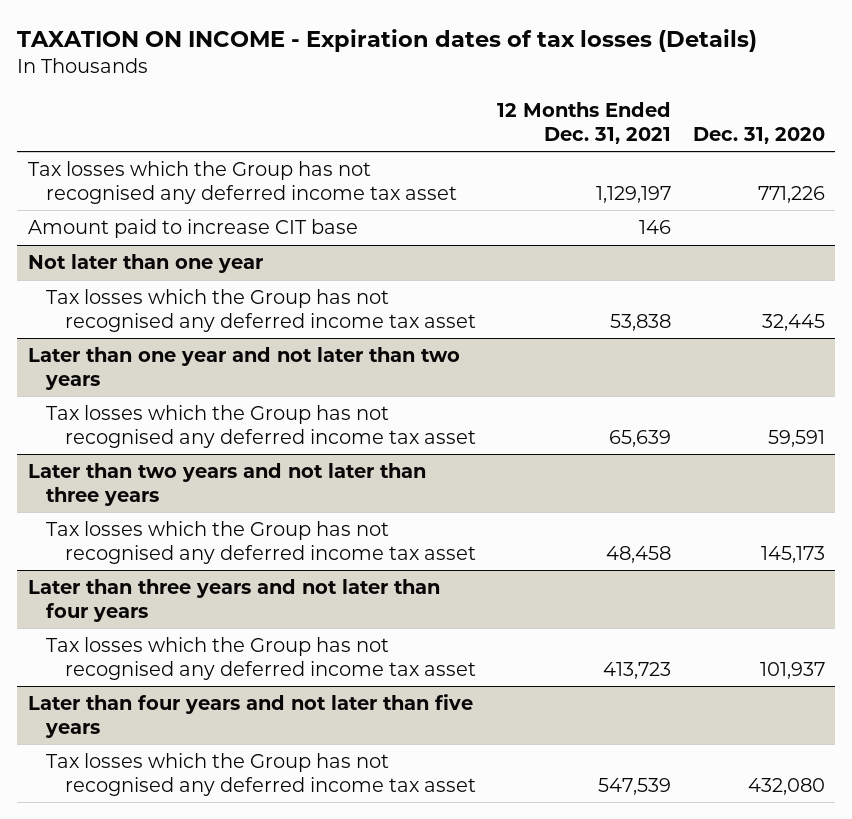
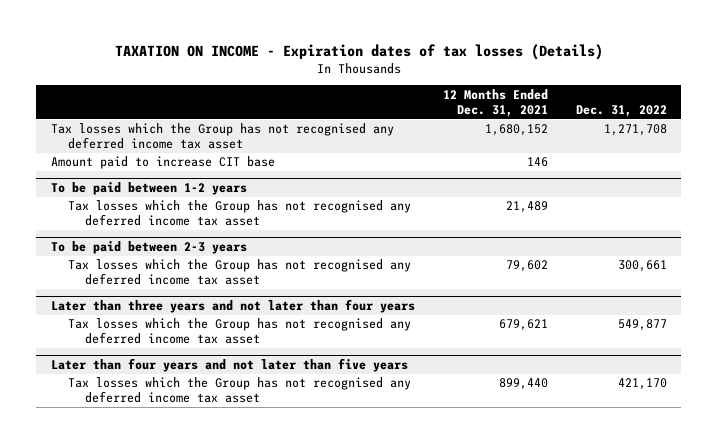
- | 12 Months Ended Dec. 31, 2021 | Dec. 31, 2020
+ | 12 Months Ended Dec. 31, 2021 | Dec. 31, 2022
- Tax losses which the Group has not recognised any deferred income tax asset | 1,129,197 | 771,226
+ Tax losses which the Group has not recognised any deferred income tax asset | 1,680,152 | 1,271,708
- Not later than one year
- Tax losses which the Group has not recognised any deferred income tax asset | 53,838 | 32,445
- Later than one year and not later than two years
- Tax losses which the Group has not recognised any deferred income tax asset | 65,639 | 59,591
- Later than two years and not later than three years
- Tax losses which the Group has not recognised any deferred income tax asset | 48,458 | 145,173
+ To be paid between 1-2 years
+ Tax losses which the Group has not recognised any deferred income tax asset | 21,489 |
+ To be paid between 2-3 years
+ Tax losses which the Group has not recognised any deferred income tax asset | 79,602 | 300,661
@ Later than three years and not later than four years
- Tax losses which the Group has not recognised any deferred income tax asset | 413,723 | 101,937
+ Tax losses which the Group has not recognised any deferred income tax asset | 679,621 | 549,877
@ Later than four years and not later than five years
- Tax losses which the Group has not recognised any deferred income tax asset | 547,539 | 432,080
+ Tax losses which the Group has not recognised any deferred income tax asset | 899,440 | 421,170

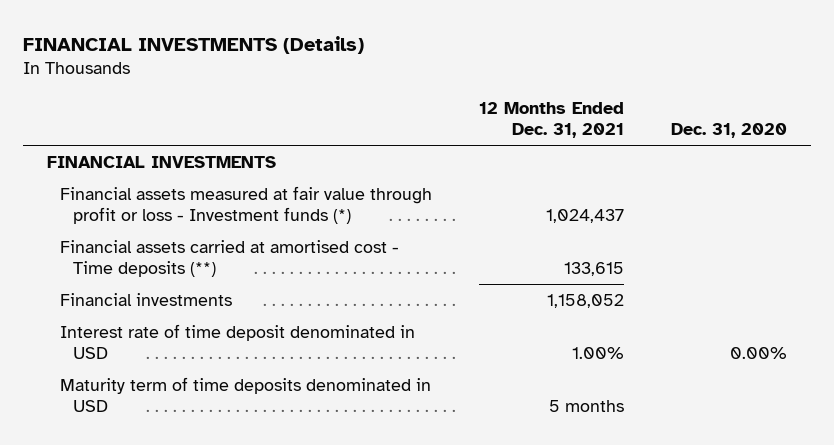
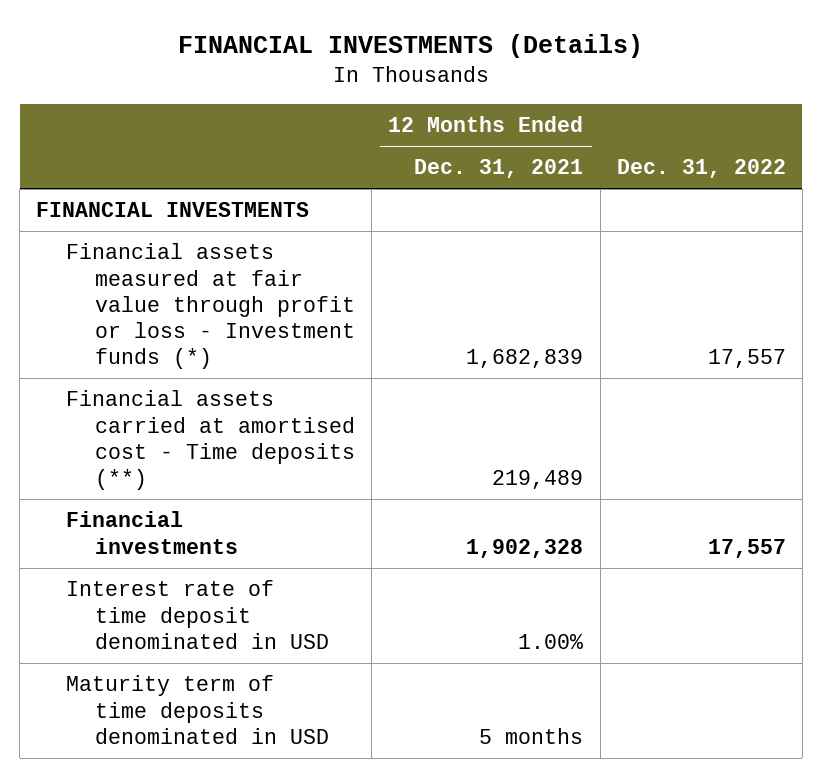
- | 12 Months Ended Dec. 31, 2021 | Dec. 31, 2020
+ | 12 Months Ended Dec. 31, 2021 | Dec. 31, 2022
- Financial assets measured at fair value through profit or loss - Investment funds (*) | 1,024,437 |
- Financial assets carried at amortised cost - Time deposits (**) | 133,615 |
- Financial investments | 1,158,052 |
+ Financial assets measured at fair value through profit or loss - Investment funds (*) | 1,682,839 | 17,557
+ Financial assets carried at amortised cost - Time deposits (**) | 219,489 |
+ Financial investments | 1,902,328 | 17,557

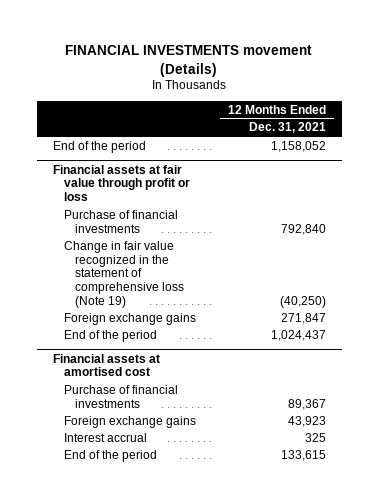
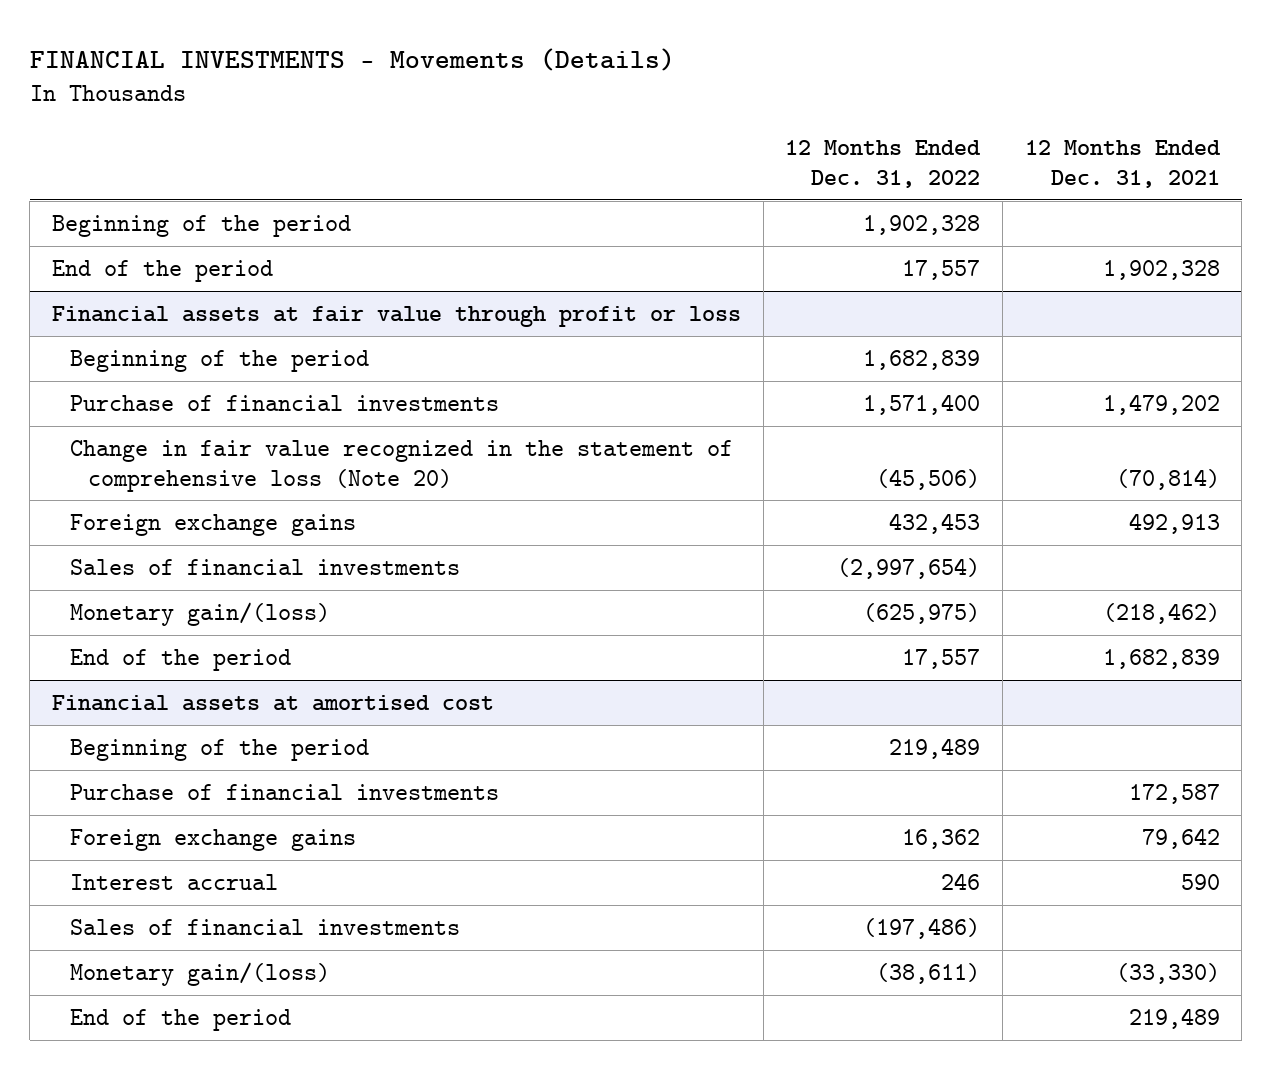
- FINANCIAL INVESTMENTS movement (Details)
+ FINANCIAL INVESTMENTS - Movements (Details)
- | 12 Months Ended Dec. 31, 2021
+ | 12 Months Ended Dec. 31, 2022 | 12 Months Ended Dec. 31, 2021
- End of the period | 1,158,052
+ Beginning of the period | 1,902,328 |
+ End of the period | 17,557 | 1,902,328
@ Financial assets at fair value through profit or loss
- Purchase of financial investments | 792,840
- Change in fair value recognized in the statement of comprehensive loss (Note 19) | (40,250)
- Foreign exchange gains | 271,847
- End of the period | 1,024,437
+ Beginning of the period | 1,682,839 |
+ Purchase of financial investments | 1,571,400 | 1,479,202
+ Change in fair value recognized in the statement of comprehensive loss (Note 20) | (45,506) | (70,814)
+ Foreign exchange gains | 432,453 | 492,913
+ Sales of financial investments | (2,997,654) |
+ Monetary gain/(loss) | (625,975) | (218,462)
+ End of the period | 17,557 | 1,682,839
@ Financial assets at amortised cost
- Purchase of financial investments | 89,367
- Foreign exchange gains | 43,923
- Interest accrual | 325
- End of the period | 133,615
+ Beginning of the period | 219,489 |
+ Purchase of financial investments | | 172,587
+ Foreign exchange gains | 16,362 | 79,642
+ Interest accrual | 246 | 590
+ Sales of financial investments | (197,486) |
+ Monetary gain/(loss) | (38,611) | (33,330)
+ End of the period | | 219,489

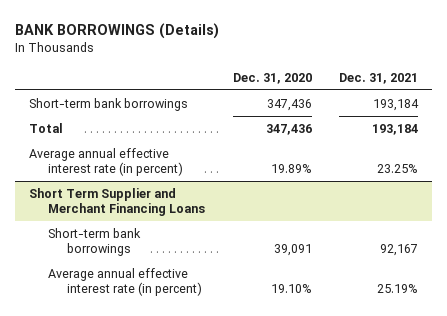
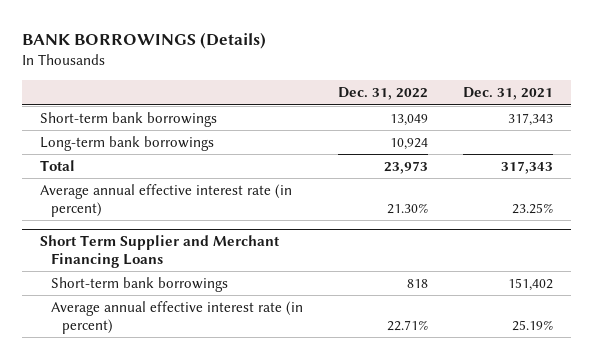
- | Dec. 31, 2020 | Dec. 31, 2021
+ | Dec. 31, 2022 | Dec. 31, 2021
- Short-term bank borrowings | 347,436 | 193,184
- Total | 347,436 | 193,184
+ Short-term bank borrowings | 13,049 | 317,343
+ Long-term bank borrowings | 10,924 |
+ Total | 23,973 | 317,343
@ Short Term Supplier and Merchant Financing Loans
- Short-term bank borrowings | 39,091 | 92,167
+ Short-term bank borrowings | 818 | 151,402

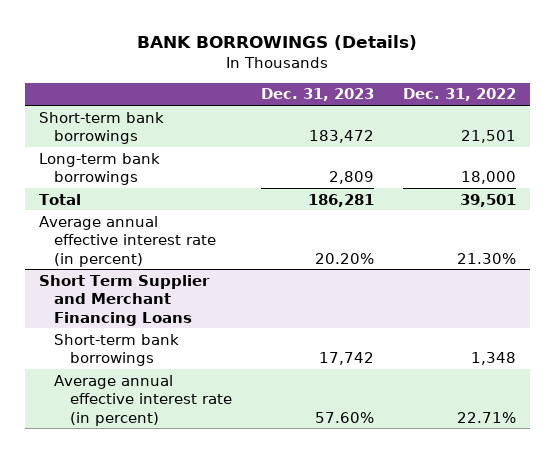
- | Dec. 31, 2022 | Dec. 31, 2021
+ | Dec. 31, 2023 | Dec. 31, 2022
- Short-term bank borrowings | 13,049 | 317,343
- Long-term bank borrowings | 10,924 |
- Total | 23,973 | 317,343
+ Short-term bank borrowings | 183,472 | 21,501
+ Long-term bank borrowings | 2,809 | 18,000
+ Total | 186,281 | 39,501
@ Short Term Supplier and Merchant Financing Loans
- Short-term bank borrowings | 818 | 151,402
+ Short-term bank borrowings | 17,742 | 1,348

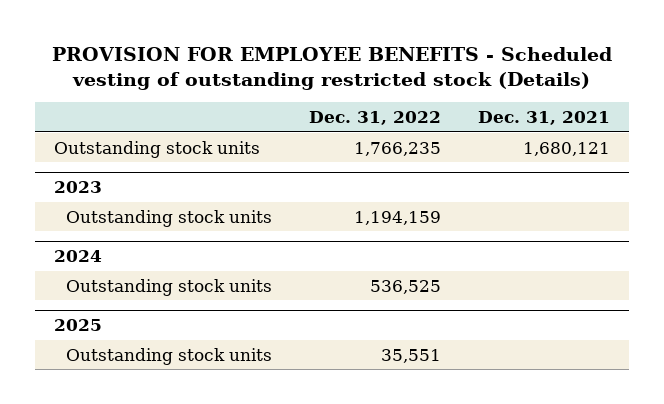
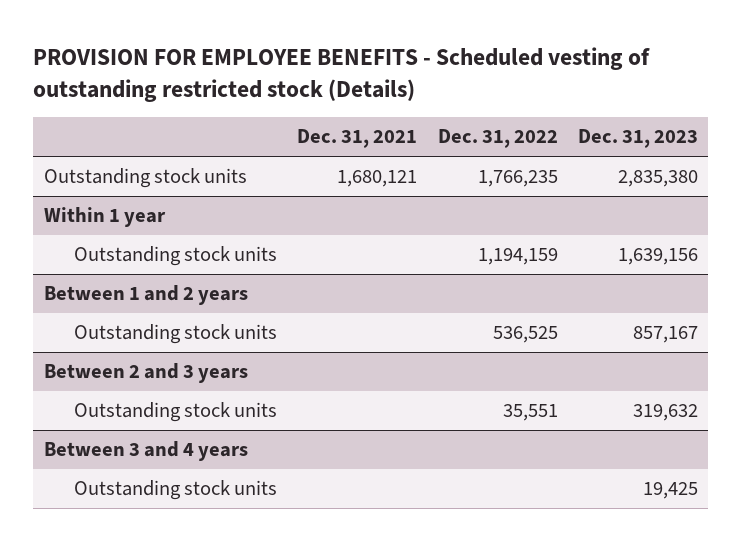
- | Dec. 31, 2022 | Dec. 31, 2021
+ | Dec. 31, 2021 | Dec. 31, 2022 | Dec. 31, 2023
- 2023
+ Within 1 year
- 2024
+ Between 1 and 2 years
- 2025
+ Between 2 and 3 years
+ Between 3 and 4 years
+ Outstanding stock units | | | 19,425

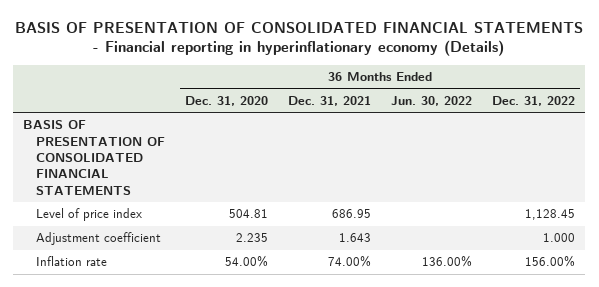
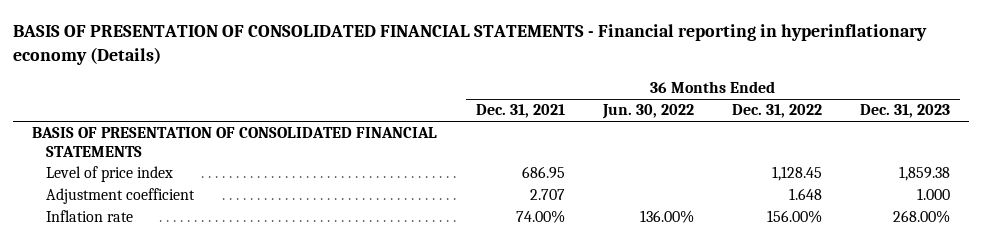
- | 36 Months Ended Dec. 31, 2020 | 36 Months Ended Dec. 31, 2021 | 36 Months Ended Jun. 30, 2022 | 36 Months Ended Dec. 31, 2022
+ | 36 Months Ended Dec. 31, 2021 | 36 Months Ended Jun. 30, 2022 | 36 Months Ended Dec. 31, 2022 | 36 Months Ended Dec. 31, 2023
- Adjustment coefficient | 2.235 | 1.643 | | 1.000
+ Adjustment coefficient | 2.707 | | 1.648 | 1.000

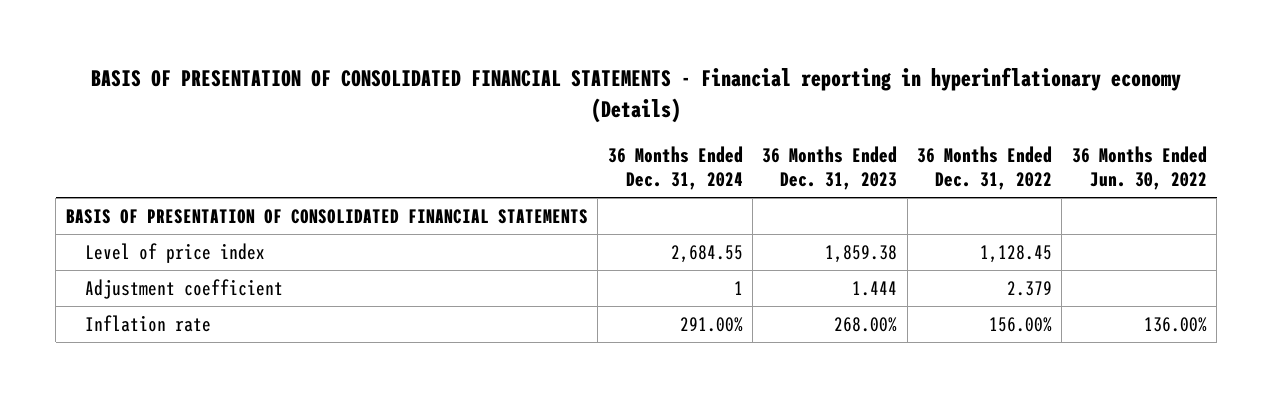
- | 36 Months Ended Dec. 31, 2021 | 36 Months Ended Jun. 30, 2022 | 36 Months Ended Dec. 31, 2022 | 36 Months Ended Dec. 31, 2023
+ | 36 Months Ended Dec. 31, 2024 | 36 Months Ended Dec. 31, 2023 | 36 Months Ended Dec. 31, 2022 | 36 Months Ended Jun. 30, 2022
- Adjustment coefficient | 2.707 | | 1.648 | 1.000
+ Adjustment coefficient | 1 | 1.444 | 2.379 |

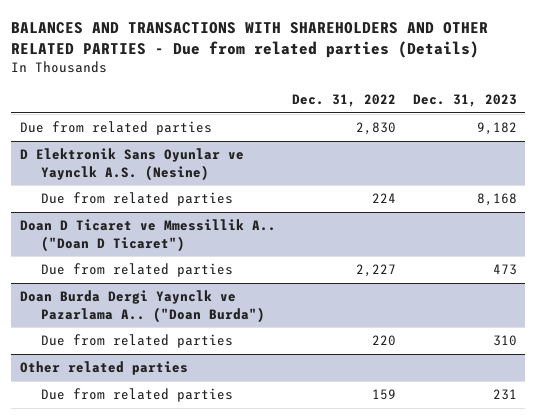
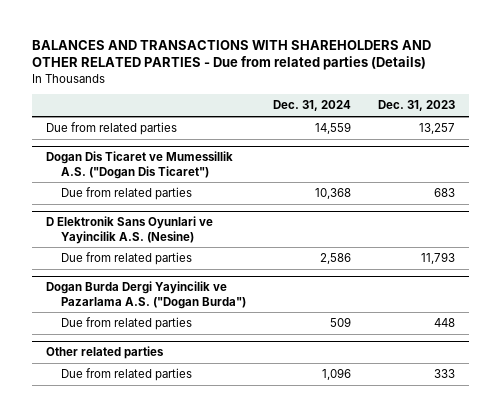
- | Dec. 31, 2022 | Dec. 31, 2023
+ | Dec. 31, 2024 | Dec. 31, 2023
- Due from related parties | 2,830 | 9,182
- D Elektronik Sans Oyunlar ve Yaynclk A.S. (Nesine)
- Due from related parties | 224 | 8,168
- Doan D Ticaret ve Mmessillik A.. ("Doan D Ticaret")
- Due from related parties | 2,227 | 473
- Doan Burda Dergi Yaynclk ve Pazarlama A.. ("Doan Burda")
- Due from related parties | 220 | 310
+ Due from related parties | 14,559 | 13,257
+ Dogan Dis Ticaret ve Mumessillik A.S. ("Dogan Dis Ticaret")
+ Due from related parties | 10,368 | 683
+ D Elektronik Sans Oyunlari ve Yayincilik A.S. (Nesine)
+ Due from related parties | 2,586 | 11,793
+ Dogan Burda Dergi Yayincilik ve Pazarlama A.S. ("Dogan Burda")
+ Due from related parties | 509 | 448
@ Other related parties
- Due from related parties | 159 | 231
+ Due from related parties | 1,096 | 333

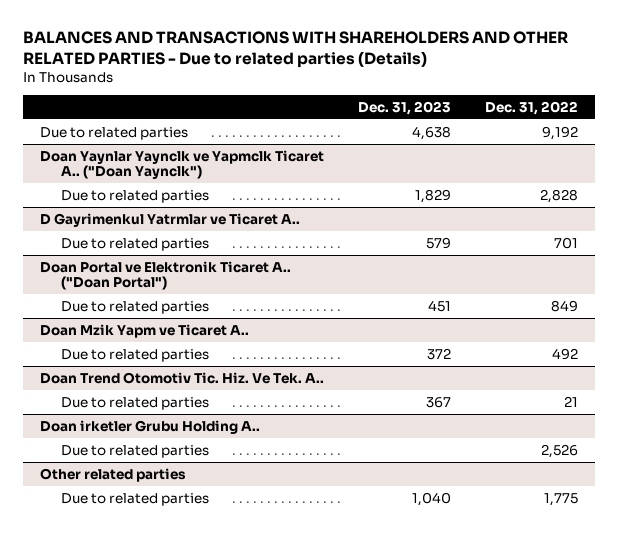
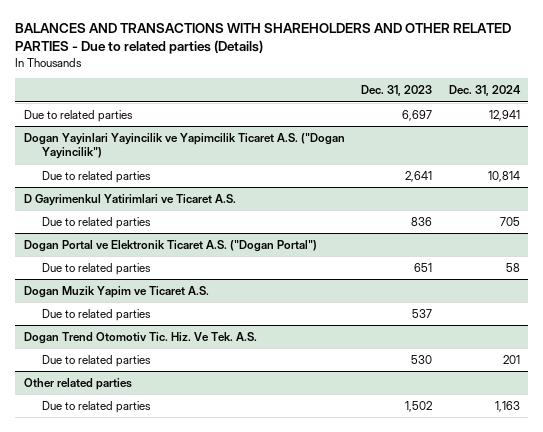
- | Dec. 31, 2023 | Dec. 31, 2022
+ | Dec. 31, 2023 | Dec. 31, 2024
- Due to related parties | 4,638 | 9,192
- Doan Yaynlar Yaynclk ve Yapmclk Ticaret A.. ("Doan Yaynclk")
- Due to related parties | 1,829 | 2,828
- D Gayrimenkul Yatrmlar ve Ticaret A..
- Due to related parties | 579 | 701
- Doan Portal ve Elektronik Ticaret A.. ("Doan Portal")
- Due to related parties | 451 | 849
- Doan Mzik Yapm ve Ticaret A..
- Due to related parties | 372 | 492
- Doan Trend Otomotiv Tic. Hiz. Ve Tek. A..
- Due to related parties | 367 | 21
- Doan irketler Grubu Holding A..
- Due to related parties | | 2,526
+ Due to related parties | 6,697 | 12,941
+ Dogan Yayinlari Yayincilik ve Yapimcilik Ticaret A.S. ("Dogan Yayincilik")
+ Due to related parties | 2,641 | 10,814
+ D Gayrimenkul Yatirimlari ve Ticaret A.S.
+ Due to related parties | 836 | 705
+ Dogan Portal ve Elektronik Ticaret A.S. ("Dogan Portal")
+ Due to related parties | 651 | 58
+ Dogan Muzik Yapim ve Ticaret A.S.
+ Due to related parties | 537 |
+ Dogan Trend Otomotiv Tic. Hiz. Ve Tek. A.S.
+ Due to related parties | 530 | 201
@ Other related parties
- Due to related parties | 1,040 | 1,775
+ Due to related parties | 1,502 | 1,163

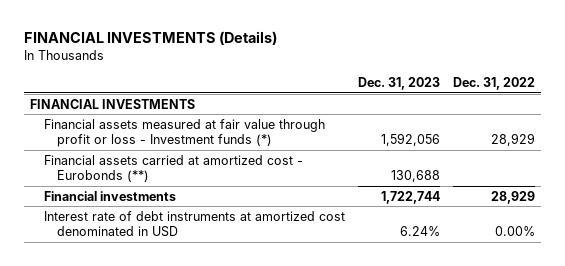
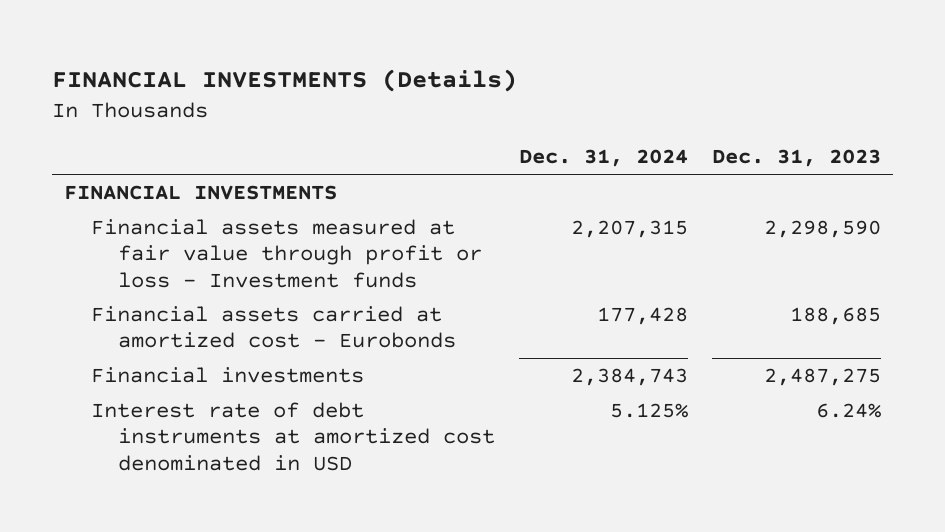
- | Dec. 31, 2023 | Dec. 31, 2022
+ | Dec. 31, 2024 | Dec. 31, 2023
- Financial assets measured at fair value through profit or loss - Investment funds (*) | 1,592,056 | 28,929
- Financial assets carried at amortized cost - Eurobonds (**) | 130,688 |
- Financial investments | 1,722,744 | 28,929
+ Financial assets measured at fair value through profit or loss - Investment funds | 2,207,315 | 2,298,590
+ Financial assets carried at amortized cost - Eurobonds | 177,428 | 188,685
+ Financial investments | 2,384,743 | 2,487,275

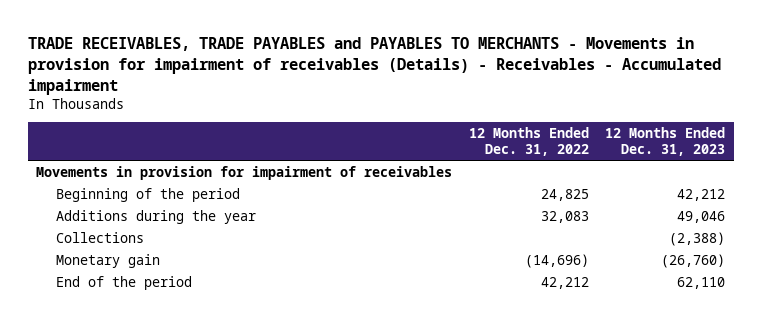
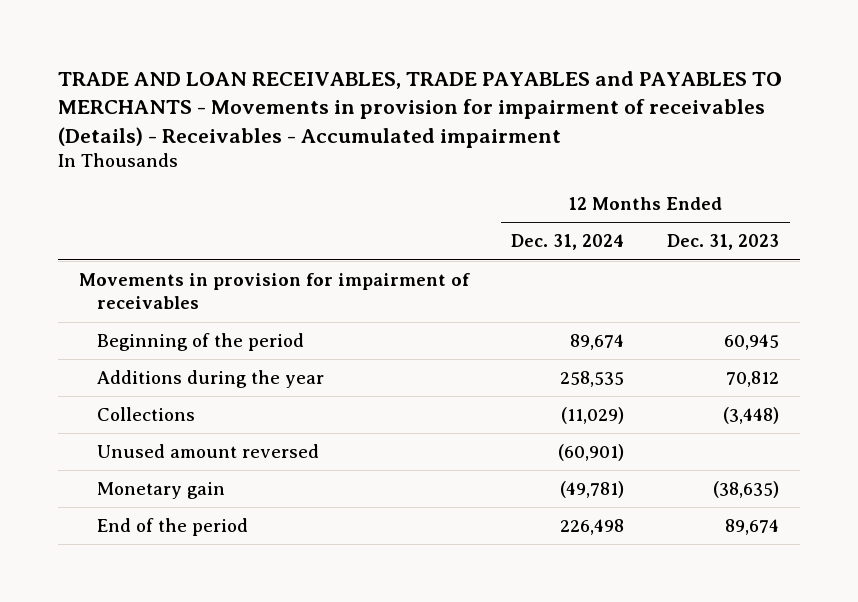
- TRADE RECEIVABLES, TRADE PAYABLES and PAYABLES TO MERCHANTS - Movements in provision for impairment of receivables (Details) - Receivables - Accumulated impairment
+ TRADE AND LOAN RECEIVABLES, TRADE PAYABLES and PAYABLES TO MERCHANTS - Movements in provision for impairment of receivables (Details) - Receivables - Accumulated impairment
- | 12 Months Ended Dec. 31, 2022 | 12 Months Ended Dec. 31, 2023
+ | 12 Months Ended Dec. 31, 2024 | 12 Months Ended Dec. 31, 2023
- Beginning of the period | 24,825 | 42,212
- Additions during the year | 32,083 | 49,046
- Collections | | (2,388)
- Monetary gain | (14,696) | (26,760)
- End of the period | 42,212 | 62,110
+ Beginning of the period | 89,674 | 60,945
+ Additions during the year | 258,535 | 70,812
+ Collections | (11,029) | (3,448)
+ Unused amount reversed | (60,901) |
+ Monetary gain | (49,781) | (38,635)
+ End of the period | 226,498 | 89,674

